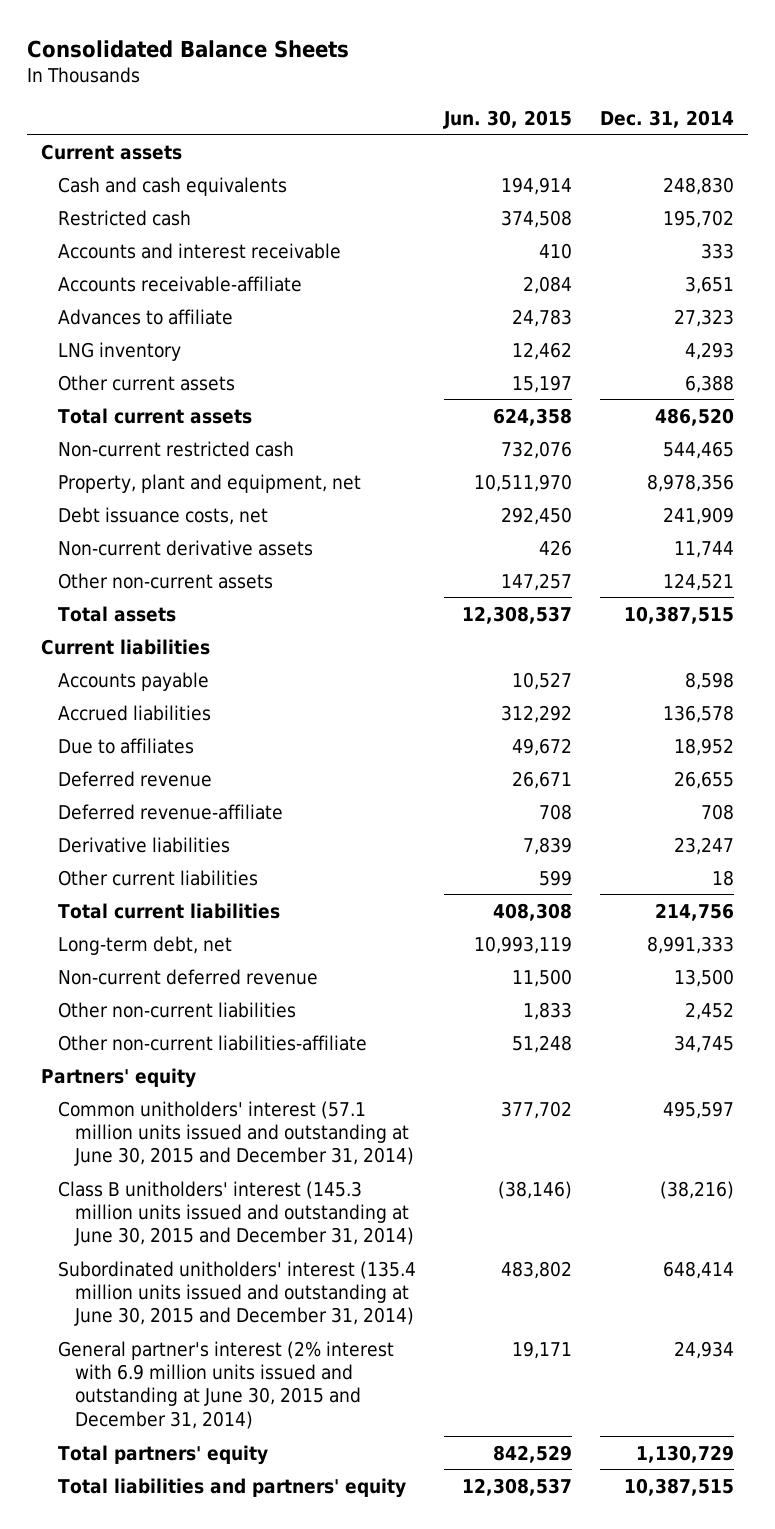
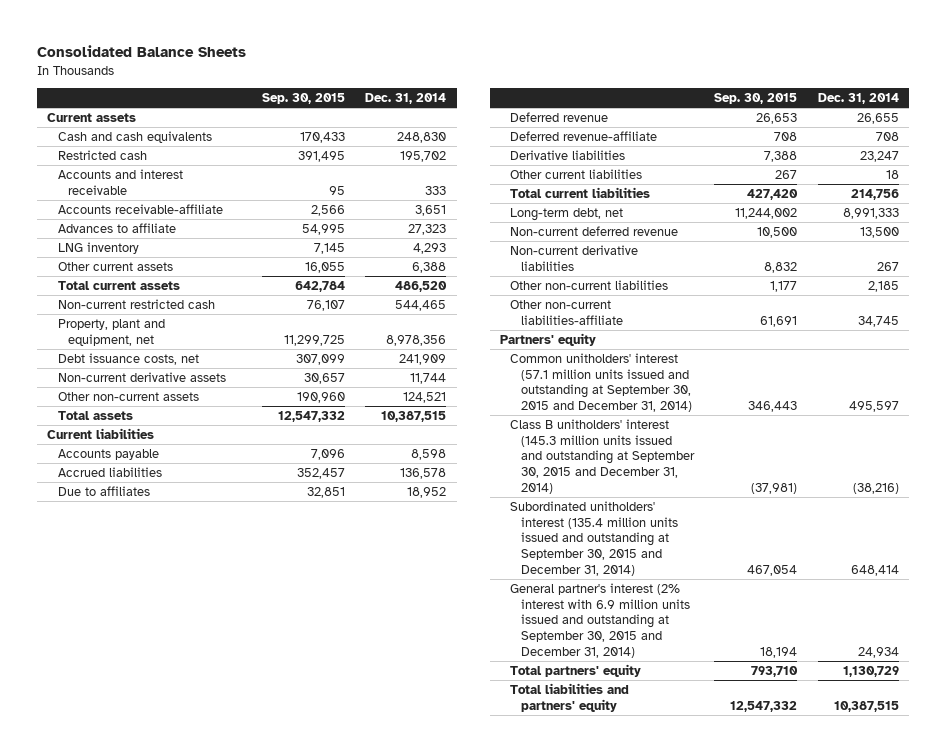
- | Jun. 30, 2015 | Dec. 31, 2014
+ | Sep. 30, 2015 | Dec. 31, 2014
- Other non-current liabilities | 1,833 | 2,452
+ Non-current derivative liabilities | 8,832 | 267
+ Other non-current liabilities | 1,177 | 2,185
- Common unitholders' interest (57.1 million units issued and outstanding at June 30, 2015 and December 31, 2014) | 377,702 | 495,597
- Class B unitholders' interest (145.3 million units issued and outstanding at June 30, 2015 and December 31, 2014) | (38,146) | (38,216)
- Subordinated unitholders' interest (135.4 million units issued and outstanding at June 30, 2015 and December 31, 2014) | 483,802 | 648,414
- General partner's interest (2% interest with 6.9 million units issued and outstanding at June 30, 2015 and December 31, 2014) | 19,171 | 24,934
+ Common unitholders' interest (57.1 million units issued and outstanding at September 30, 2015 and December 31, 2014) | 346,443 | 495,597
+ Class B unitholders' interest (145.3 million units issued and outstanding at September 30, 2015 and December 31, 2014) | (37,981) | (38,216)
+ Subordinated unitholders' interest (135.4 million units issued and outstanding at September 30, 2015 and December 31, 2014) | 467,054 | 648,414
+ General partner's interest (2% interest with 6.9 million units issued and outstanding at September 30, 2015 and December 31, 2014) | 18,194 | 24,934

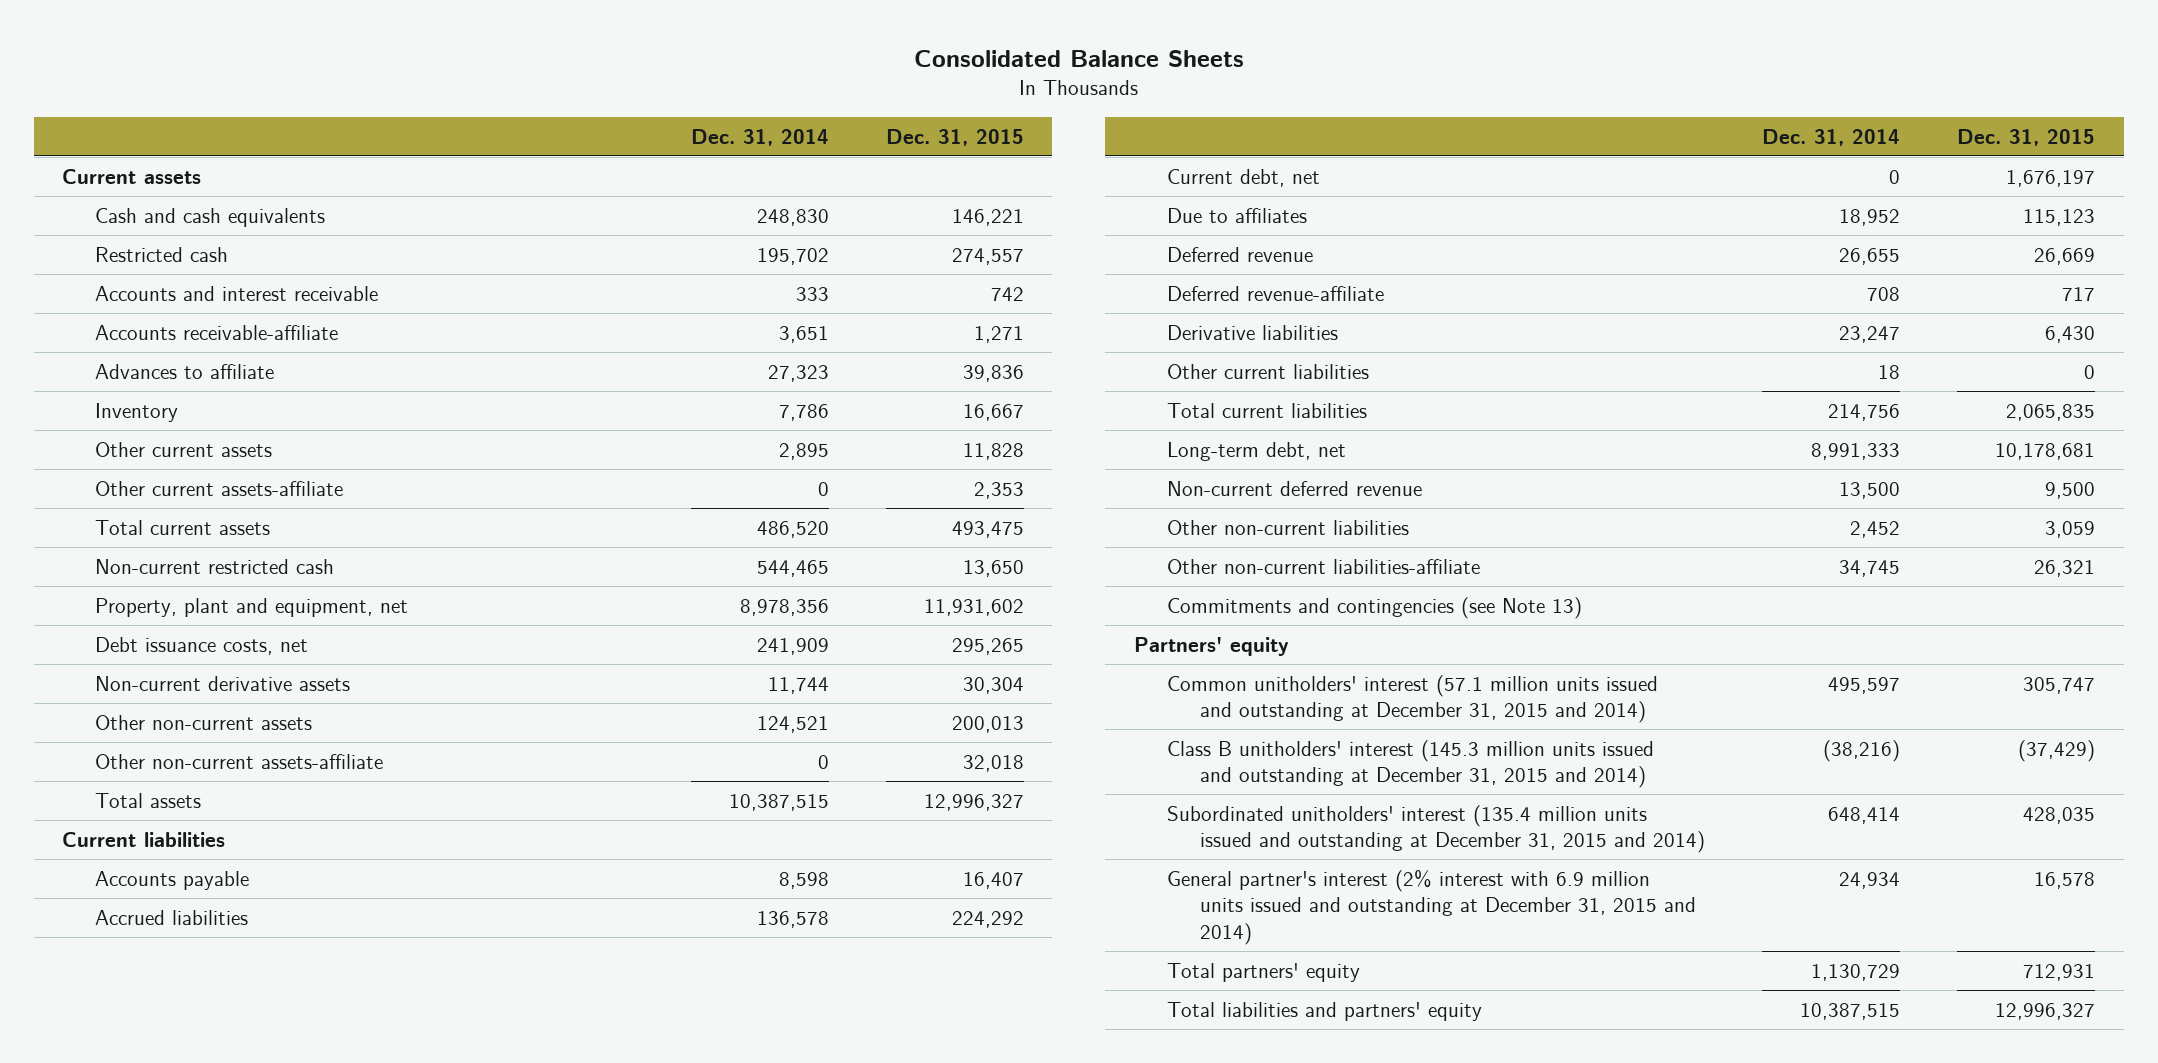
- | Sep. 30, 2015 | Dec. 31, 2014
+ | Dec. 31, 2014 | Dec. 31, 2015
- LNG inventory | 7,145 | 4,293
- Other current assets | 16,055 | 6,388
+ Inventory | 7,786 | 16,667
+ Other current assets | 2,895 | 11,828
+ Other current assets-affiliate | 0 | 2,353
+ Other non-current assets-affiliate | 0 | 32,018
+ Current debt, net | 0 | 1,676,197
- Non-current derivative liabilities | 8,832 | 267
- Other non-current liabilities | 1,177 | 2,185
+ Other non-current liabilities | 2,452 | 3,059
+ Commitments and contingencies (see Note 13)
- Common unitholders' interest (57.1 million units issued and outstanding at September 30, 2015 and December 31, 2014) | 346,443 | 495,597
- Class B unitholders' interest (145.3 million units issued and outstanding at September 30, 2015 and December 31, 2014) | (37,981) | (38,216)
- Subordinated unitholders' interest (135.4 million units issued and outstanding at September 30, 2015 and December 31, 2014) | 467,054 | 648,414
- General partner's interest (2% interest with 6.9 million units issued and outstanding at September 30, 2015 and December 31, 2014) | 18,194 | 24,934
+ Common unitholders' interest (57.1 million units issued and outstanding at December 31, 2015 and 2014) | 495,597 | 305,747
+ Class B unitholders' interest (145.3 million units issued and outstanding at December 31, 2015 and 2014) | (38,216) | (37,429)
+ Subordinated unitholders' interest (135.4 million units issued and outstanding at December 31, 2015 and 2014) | 648,414 | 428,035
+ General partner's interest (2% interest with 6.9 million units issued and outstanding at December 31, 2015 and 2014) | 24,934 | 16,578

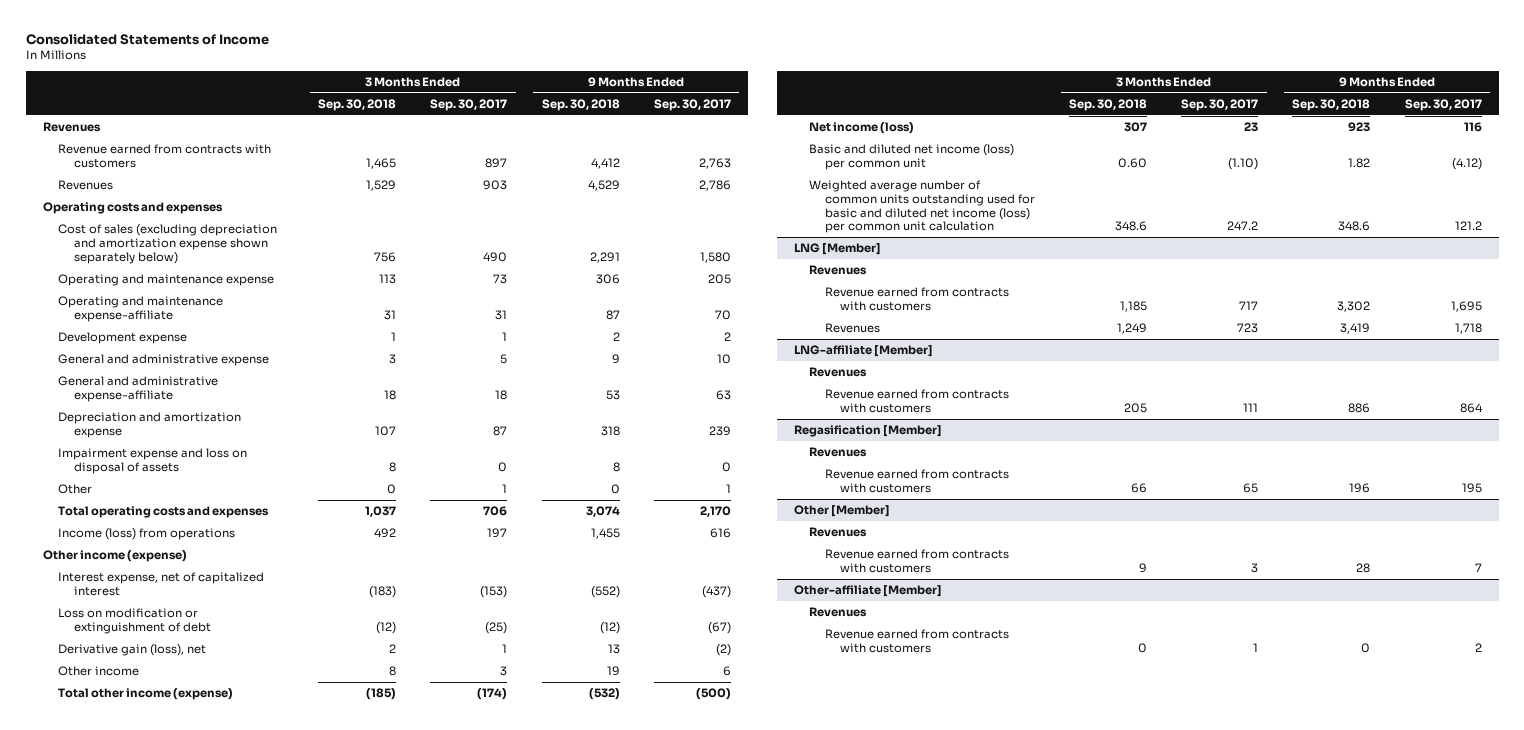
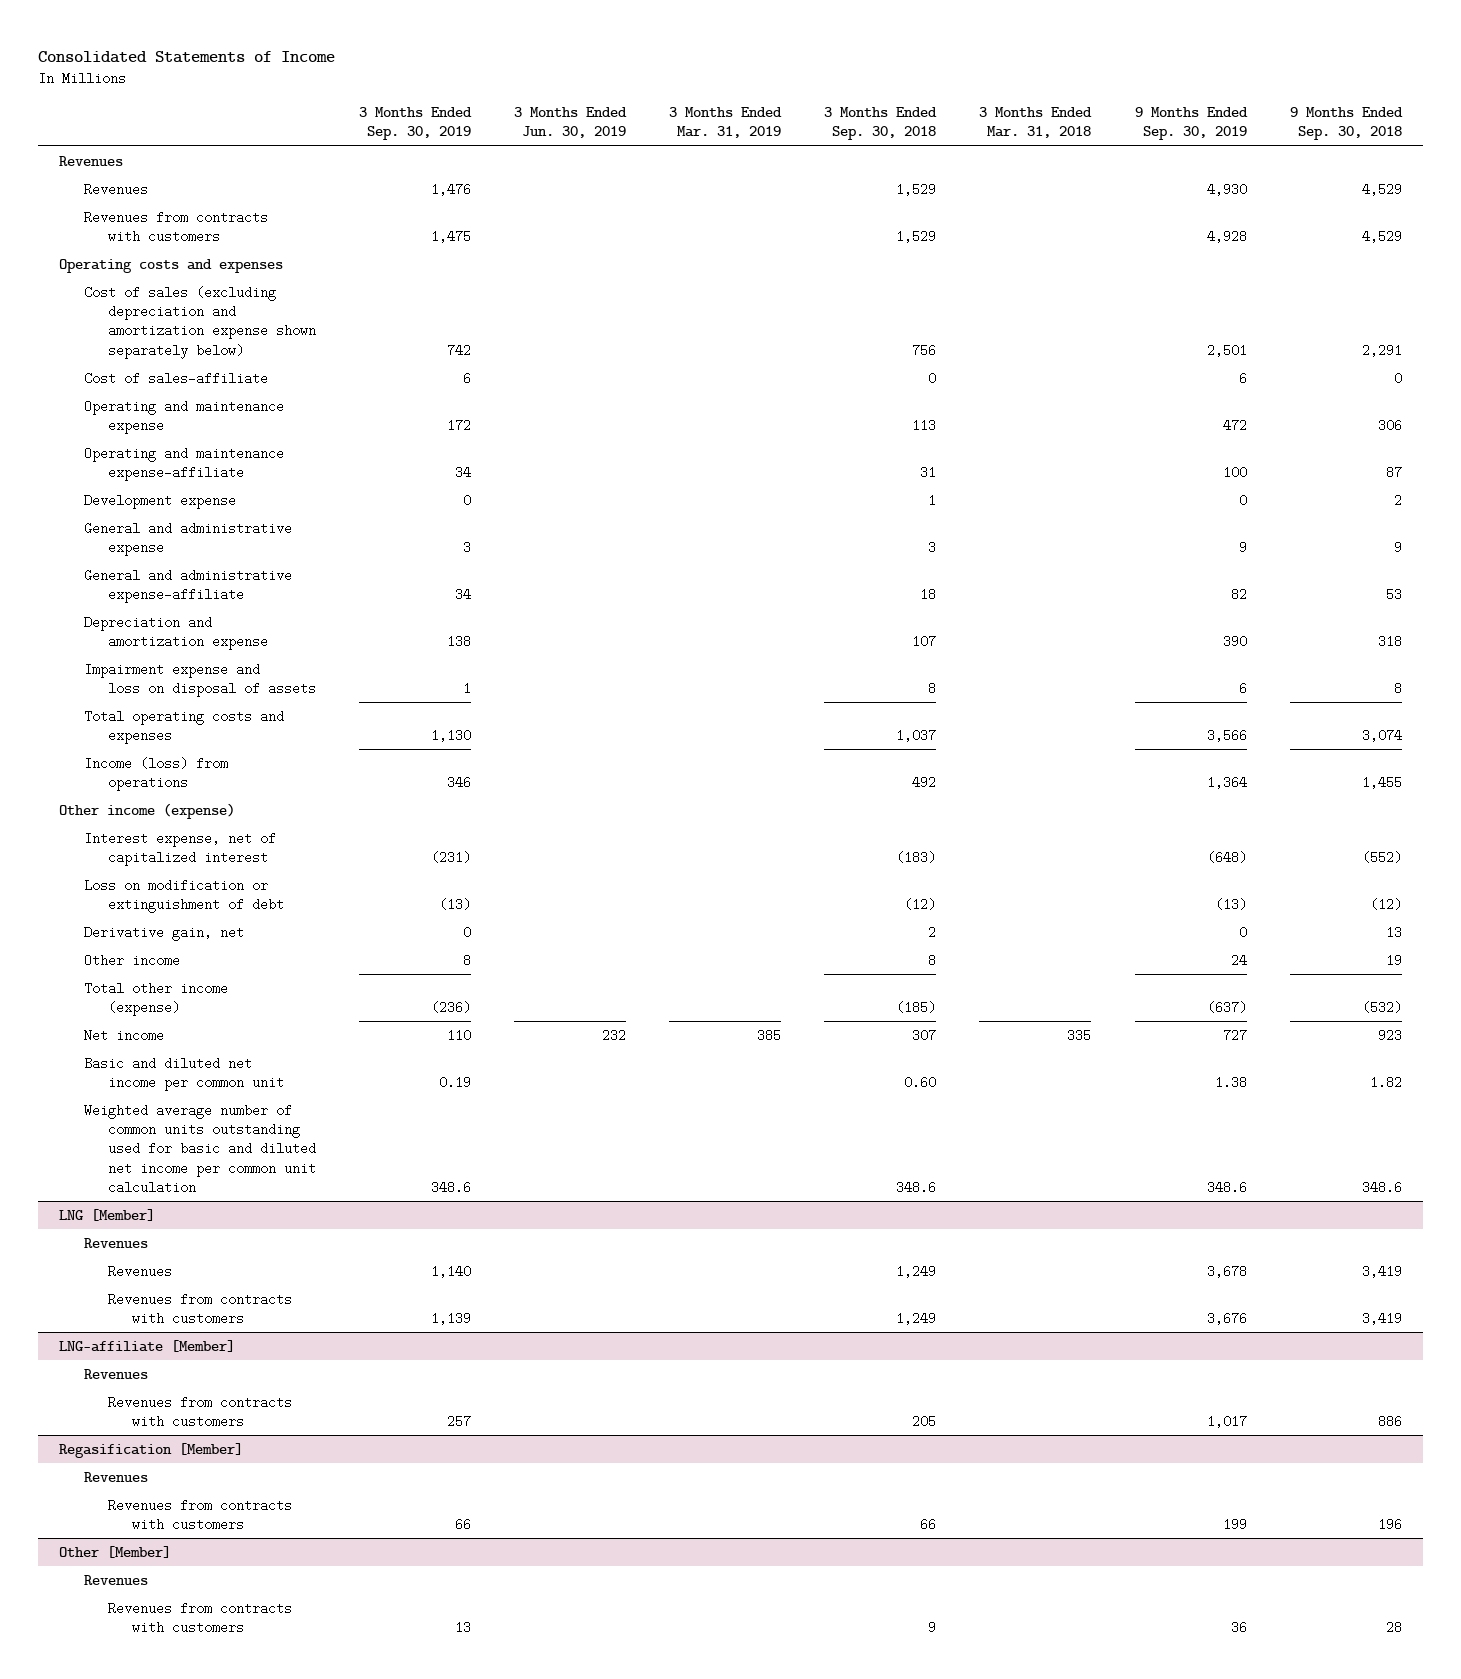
- | 3 Months Ended Sep. 30, 2018 | 3 Months Ended Sep. 30, 2017 | 9 Months Ended Sep. 30, 2018 | 9 Months Ended Sep. 30, 2017
+ | 3 Months Ended Sep. 30, 2019 | 3 Months Ended Jun. 30, 2019 | 3 Months Ended Mar. 31, 2019 | 3 Months Ended Sep. 30, 2018 | 3 Months Ended Mar. 31, 2018 | 9 Months Ended Sep. 30, 2019 | 9 Months Ended Sep. 30, 2018
- Revenue earned from contracts with customers | 1,465 | 897 | 4,412 | 2,763
+ Revenues from contracts with customers | 1,475 | | | 1,529 | | 4,928 | 4,529
+ Cost of sales-affiliate | 6 | | | 0 | | 6 | 0
- Other | 0 | 1 | 0 | 1
- Derivative gain (loss), net | 2 | 1 | 13 | (2)
+ Derivative gain, net | 0 | | | 2 | | 0 | 13
- Net income (loss) | 307 | 23 | 923 | 116
- Basic and diluted net income (loss) per common unit | 0.60 | (1.10) | 1.82 | (4.12)
- Weighted average number of common units outstanding used for basic and diluted net income (loss) per common unit calculation | 348.6 | 247.2 | 348.6 | 121.2
+ Net income | 110 | 232 | 385 | 307 | 335 | 727 | 923
+ Basic and diluted net income per common unit | 0.19 | | | 0.60 | | 1.38 | 1.82
+ Weighted average number of common units outstanding used for basic and diluted net income per common unit calculation | 348.6 | | | 348.6 | | 348.6 | 348.6
@ LNG [Member]
- Revenue earned from contracts with customers | 1,185 | 717 | 3,302 | 1,695
+ Revenues from contracts with customers | 1,139 | | | 1,249 | | 3,676 | 3,419
@ LNG-affiliate [Member]
- Revenue earned from contracts with customers | 205 | 111 | 886 | 864
+ Revenues from contracts with customers | 257 | | | 205 | | 1,017 | 886
@ Regasification [Member]
- Revenue earned from contracts with customers | 66 | 65 | 196 | 195
+ Revenues from contracts with customers | 66 | | | 66 | | 199 | 196
@ Other [Member]
- Revenue earned from contracts with customers | 9 | 3 | 28 | 7
- Other-affiliate [Member]
- Revenues
- Revenue earned from contracts with customers | 0 | 1 | 0 | 2
@ Other [Member]
+ Revenues from contracts with customers | 13 | | | 9 | | 36 | 28

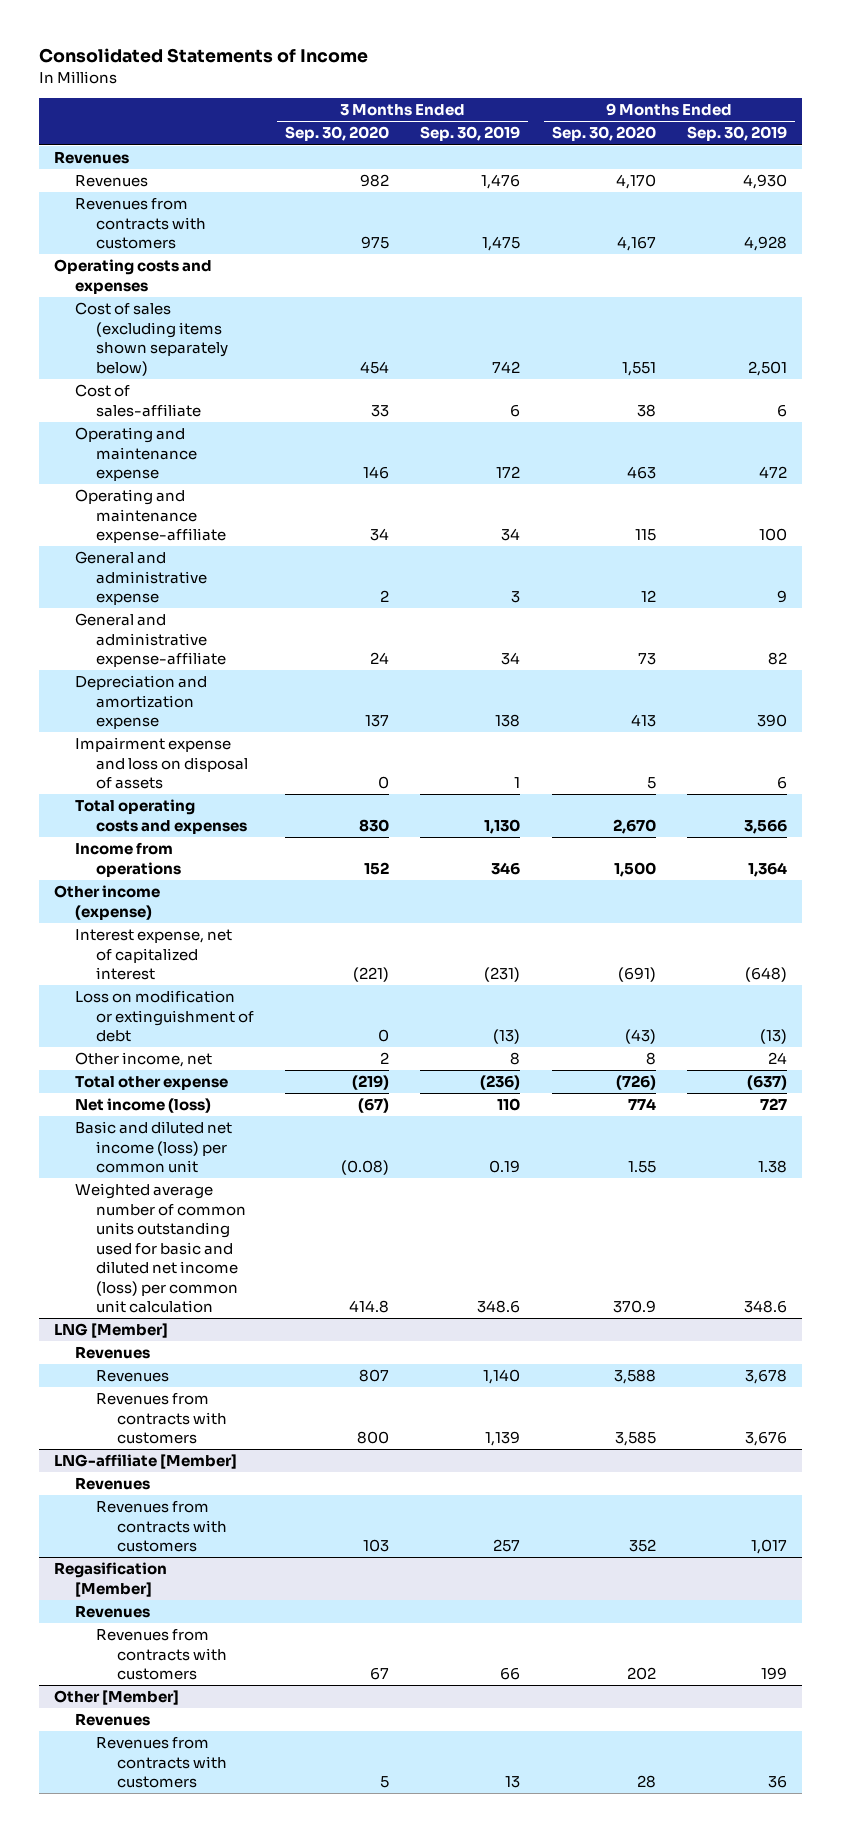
- | 3 Months Ended Sep. 30, 2019 | 3 Months Ended Jun. 30, 2019 | 3 Months Ended Mar. 31, 2019 | 3 Months Ended Sep. 30, 2018 | 3 Months Ended Mar. 31, 2018 | 9 Months Ended Sep. 30, 2019 | 9 Months Ended Sep. 30, 2018
+ | 3 Months Ended Sep. 30, 2020 | 3 Months Ended Sep. 30, 2019 | 9 Months Ended Sep. 30, 2020 | 9 Months Ended Sep. 30, 2019
- Cost of sales (excluding depreciation and amortization expense shown separately below) | 742 | | | 756 | | 2,501 | 2,291
+ Cost of sales (excluding items shown separately below) | 454 | 742 | 1,551 | 2,501
- Development expense | 0 | | | 1 | | 0 | 2
- Income (loss) from operations | 346 | | | 492 | | 1,364 | 1,455
+ Income from operations | 152 | 346 | 1,500 | 1,364
- Derivative gain, net | 0 | | | 2 | | 0 | 13
- Other income | 8 | | | 8 | | 24 | 19
- Total other income (expense) | (236) | | | (185) | | (637) | (532)
- Net income | 110 | 232 | 385 | 307 | 335 | 727 | 923
- Basic and diluted net income per common unit | 0.19 | | | 0.60 | | 1.38 | 1.82
- Weighted average number of common units outstanding used for basic and diluted net income per common unit calculation | 348.6 | | | 348.6 | | 348.6 | 348.6
+ Other income, net | 2 | 8 | 8 | 24
+ Total other expense | (219) | (236) | (726) | (637)
+ Net income (loss) | (67) | 110 | 774 | 727
+ Basic and diluted net income (loss) per common unit | (0.08) | 0.19 | 1.55 | 1.38
+ Weighted average number of common units outstanding used for basic and diluted net income (loss) per common unit calculation | 414.8 | 348.6 | 370.9 | 348.6

